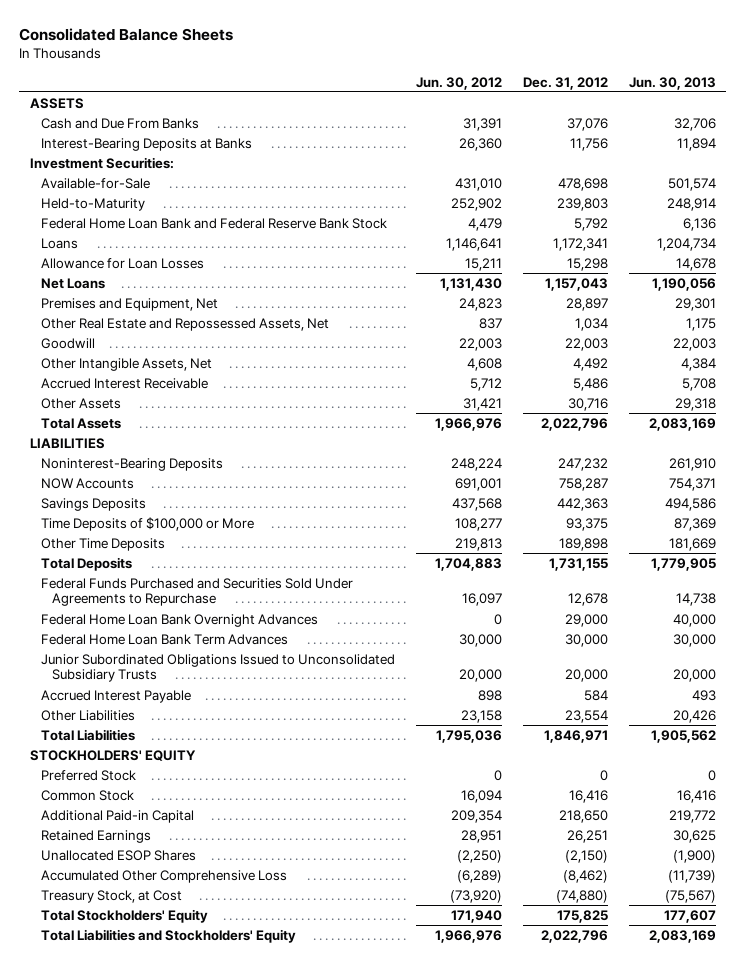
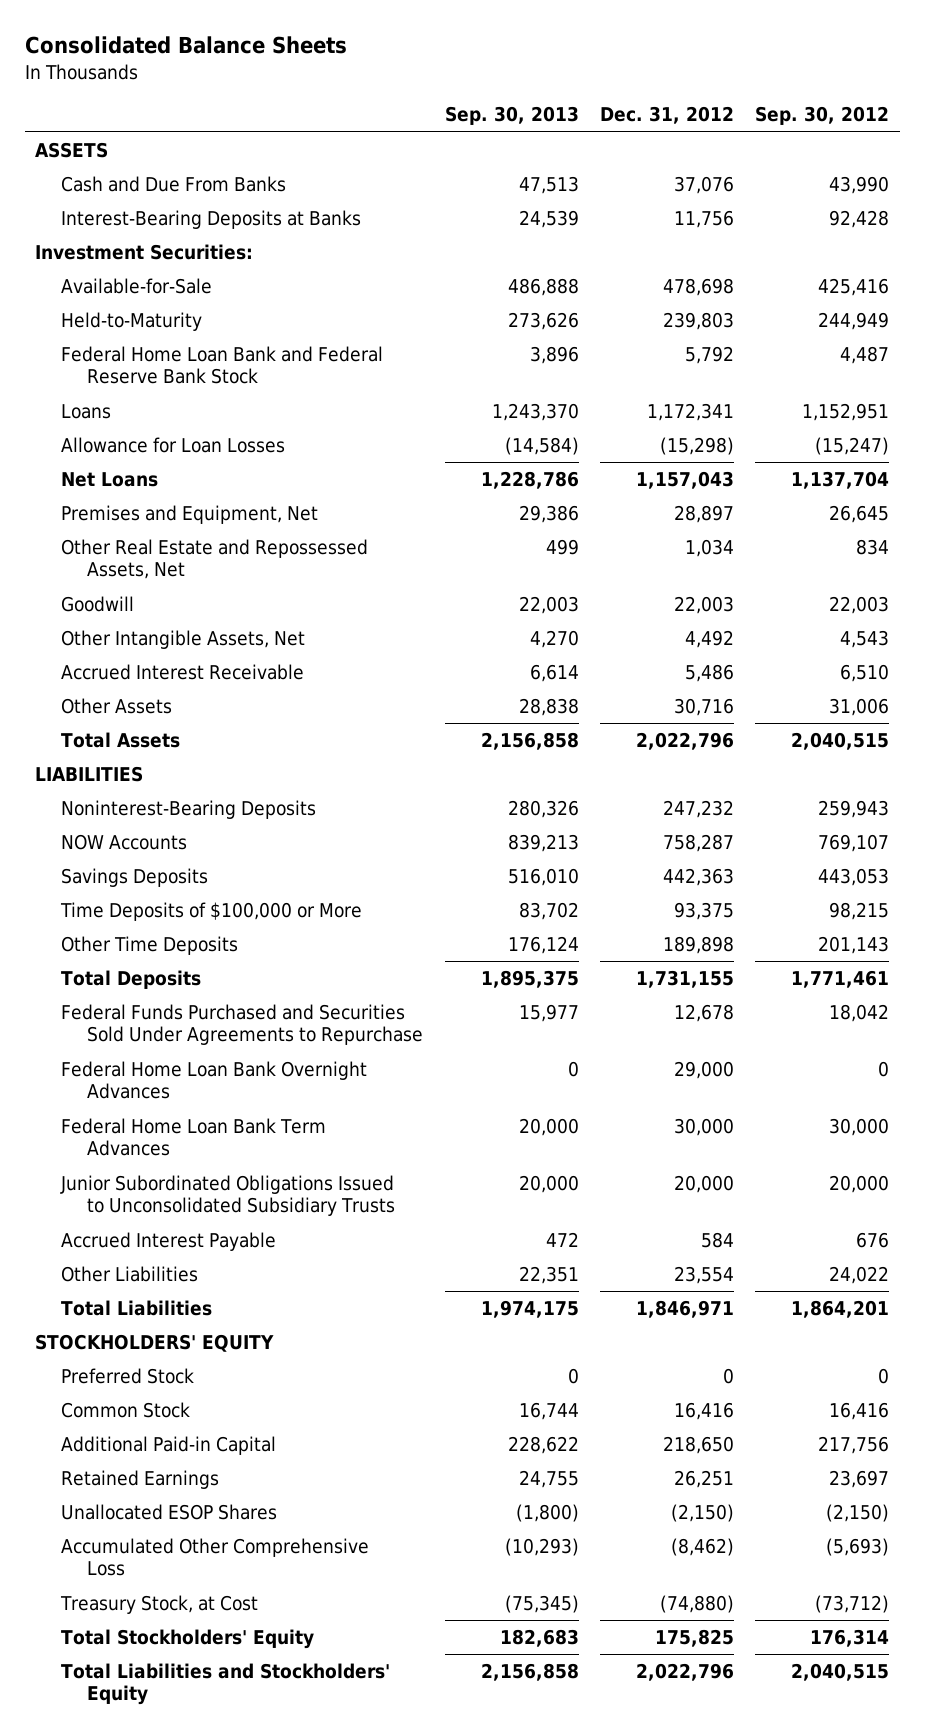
- | Jun. 30, 2012 | Dec. 31, 2012 | Jun. 30, 2013
+ | Sep. 30, 2013 | Dec. 31, 2012 | Sep. 30, 2012
- Allowance for Loan Losses | 15,211 | 15,298 | 14,678
+ Allowance for Loan Losses | (14,584) | (15,298) | (15,247)

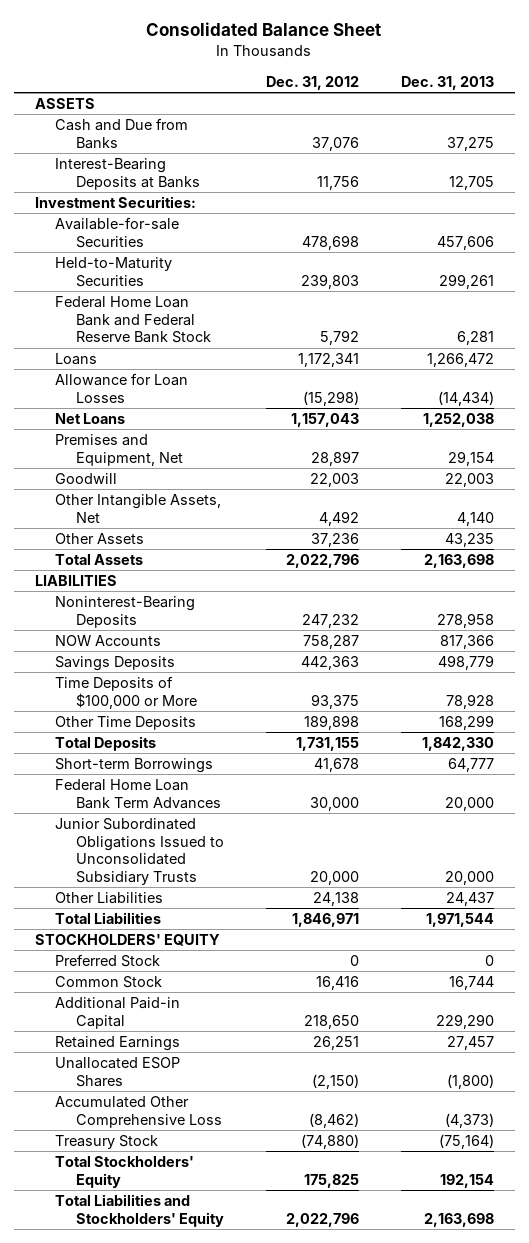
- Consolidated Balance Sheets
+ Consolidated Balance Sheet
- | Sep. 30, 2013 | Dec. 31, 2012 | Sep. 30, 2012
+ | Dec. 31, 2012 | Dec. 31, 2013
- Cash and Due From Banks | 47,513 | 37,076 | 43,990
+ Cash and Due from Banks | 37,076 | 37,275
- Available-for-Sale | 486,888 | 478,698 | 425,416
- Held-to-Maturity | 273,626 | 239,803 | 244,949
+ Available-for-sale Securities | 478,698 | 457,606
+ Held-to-Maturity Securities | 239,803 | 299,261
- Other Real Estate and Repossessed Assets, Net | 499 | 1,034 | 834
- Accrued Interest Receivable | 6,614 | 5,486 | 6,510
- Other Assets | 28,838 | 30,716 | 31,006
+ Other Assets | 37,236 | 43,235
- Federal Funds Purchased and Securities Sold Under Agreements to Repurchase | 15,977 | 12,678 | 18,042
- Federal Home Loan Bank Overnight Advances | 0 | 29,000 | 0
+ Short-term Borrowings | 41,678 | 64,777
- Accrued Interest Payable | 472 | 584 | 676
- Other Liabilities | 22,351 | 23,554 | 24,022
+ Other Liabilities | 24,138 | 24,437
- Treasury Stock, at Cost | (75,345) | (74,880) | (73,712)
+ Treasury Stock | (74,880) | (75,164)

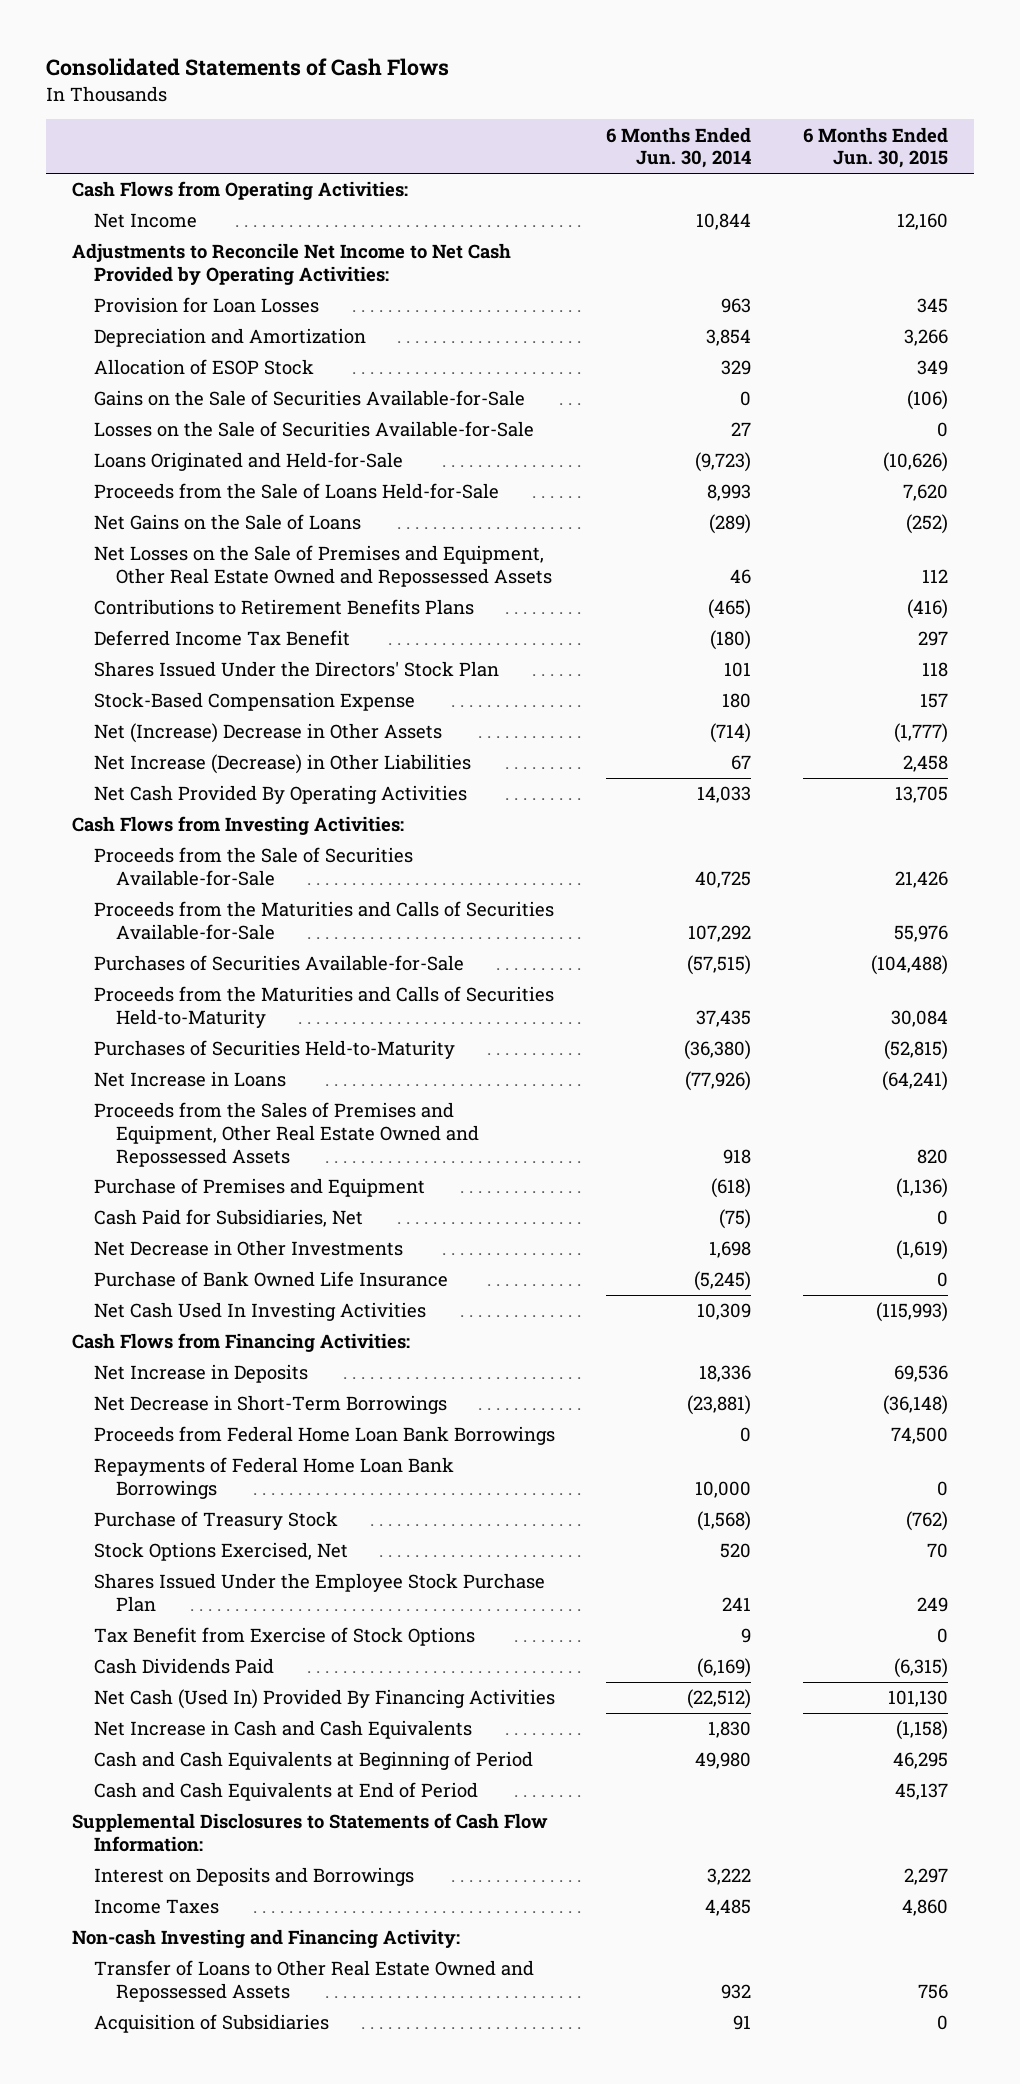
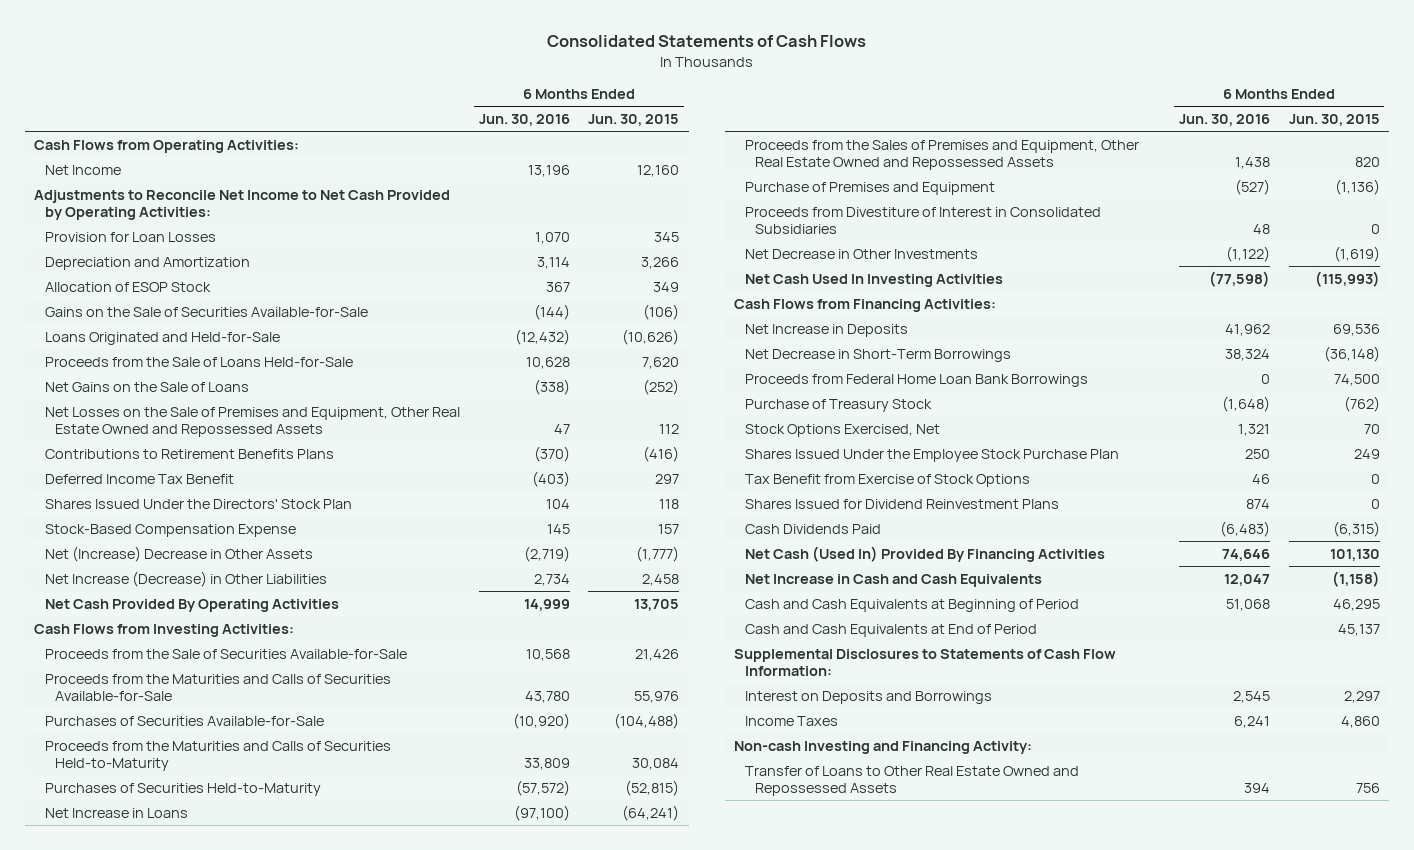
- | 6 Months Ended Jun. 30, 2014 | 6 Months Ended Jun. 30, 2015
+ | 6 Months Ended Jun. 30, 2016 | 6 Months Ended Jun. 30, 2015
- Losses on the Sale of Securities Available-for-Sale | 27 | 0
- Cash Paid for Subsidiaries, Net | (75) | 0
+ Proceeds from Divestiture of Interest in Consolidated Subsidiaries | 48 | 0
- Purchase of Bank Owned Life Insurance | (5,245) | 0
- Repayments of Federal Home Loan Bank Borrowings | 10,000 | 0
+ Shares Issued for Dividend Reinvestment Plans | 874 | 0
- Acquisition of Subsidiaries | 91 | 0

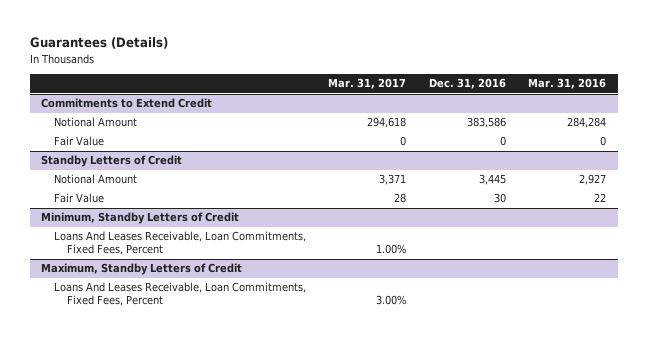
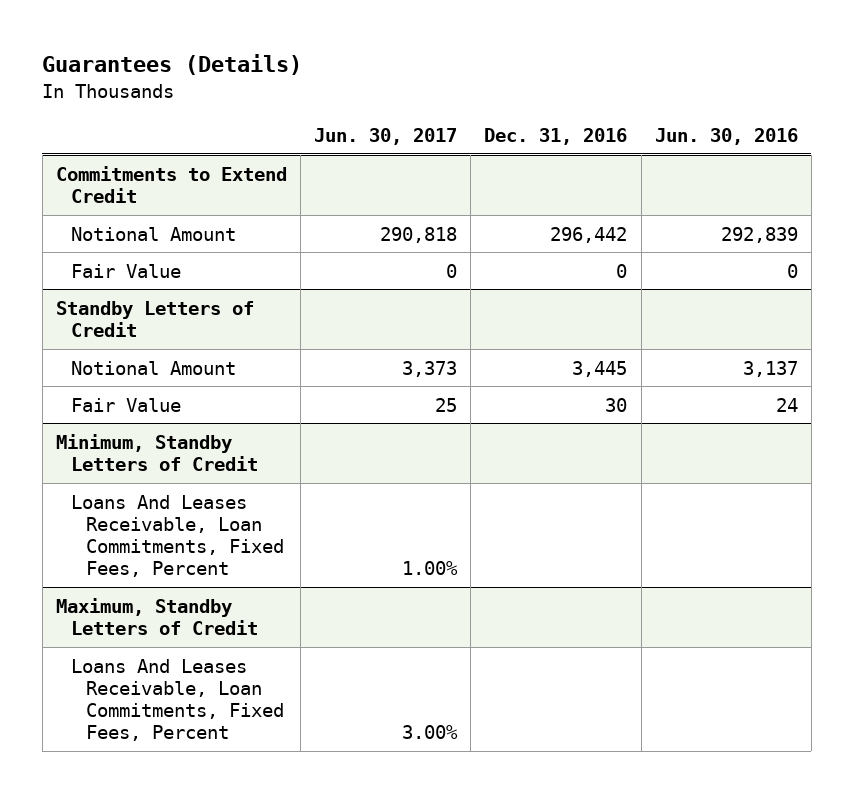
- | Mar. 31, 2017 | Dec. 31, 2016 | Mar. 31, 2016
+ | Jun. 30, 2017 | Dec. 31, 2016 | Jun. 30, 2016
@ Commitments to Extend Credit
- Notional Amount | 294,618 | 383,586 | 284,284
+ Notional Amount | 290,818 | 296,442 | 292,839

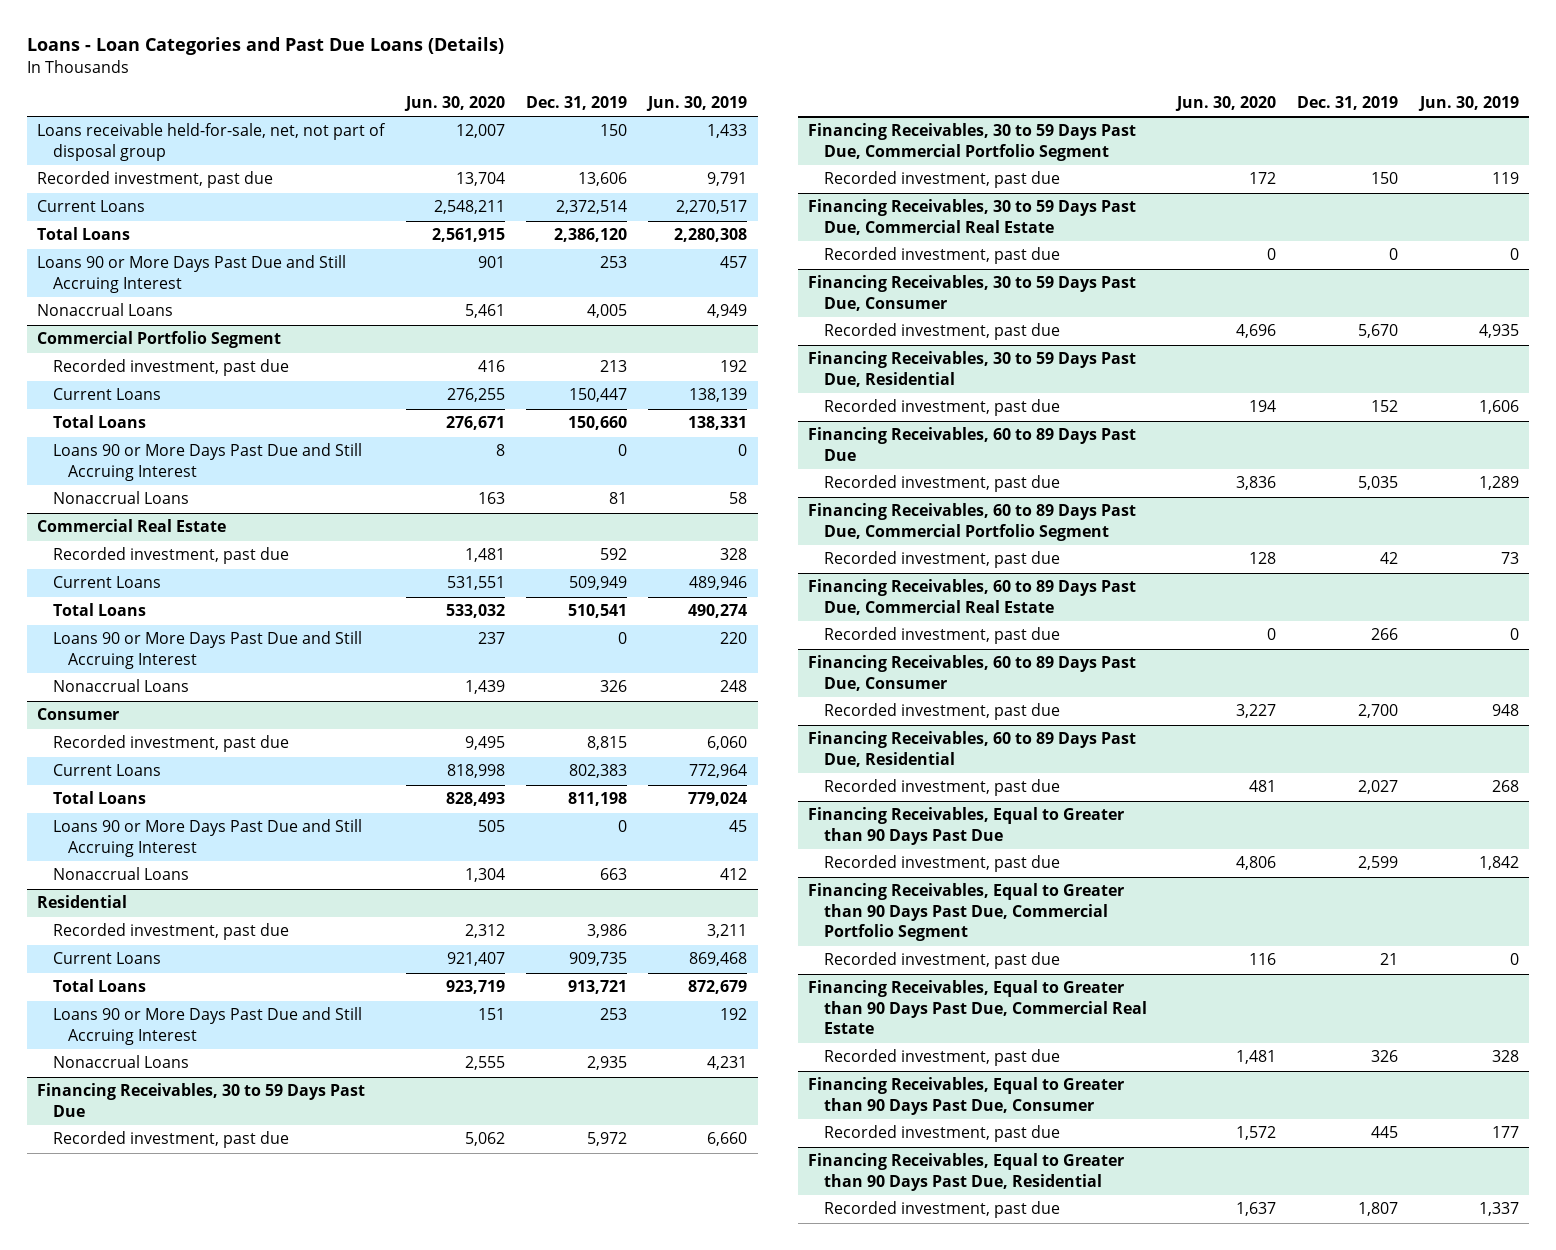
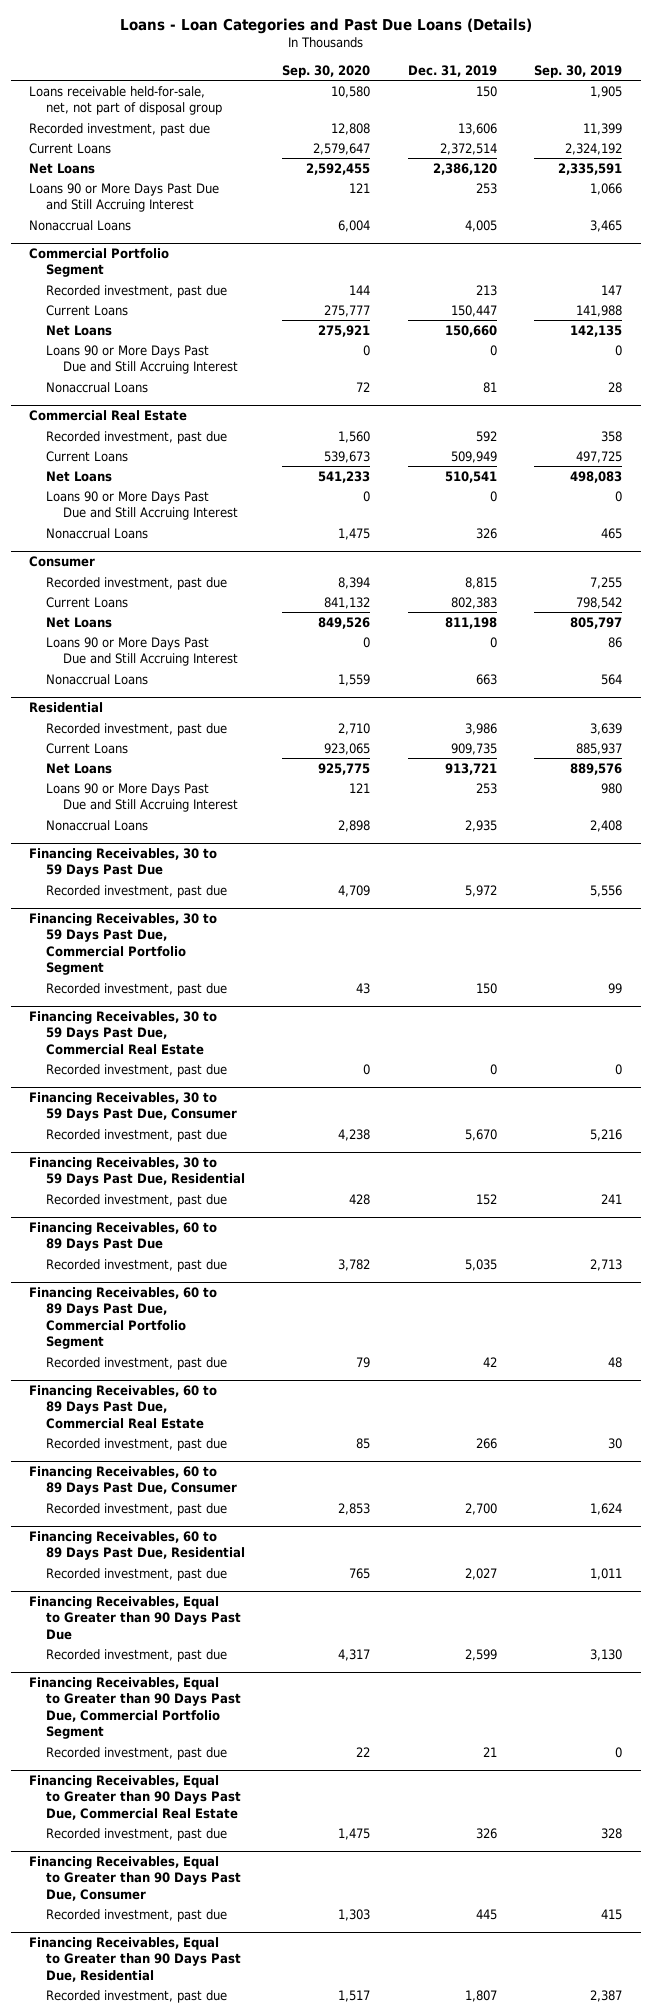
- | Jun. 30, 2020 | Dec. 31, 2019 | Jun. 30, 2019
+ | Sep. 30, 2020 | Dec. 31, 2019 | Sep. 30, 2019
- Total Loans | 2,561,915 | 2,386,120 | 2,280,308
+ Net Loans | 2,592,455 | 2,386,120 | 2,335,591
@ Commercial Portfolio Segment
- Total Loans | 276,671 | 150,660 | 138,331
+ Net Loans | 275,921 | 150,660 | 142,135
@ Commercial Real Estate
- Total Loans | 533,032 | 510,541 | 490,274
+ Net Loans | 541,233 | 510,541 | 498,083
@ Consumer
- Total Loans | 828,493 | 811,198 | 779,024
+ Net Loans | 849,526 | 811,198 | 805,797
@ Residential
- Total Loans | 923,719 | 913,721 | 872,679
+ Net Loans | 925,775 | 913,721 | 889,576

